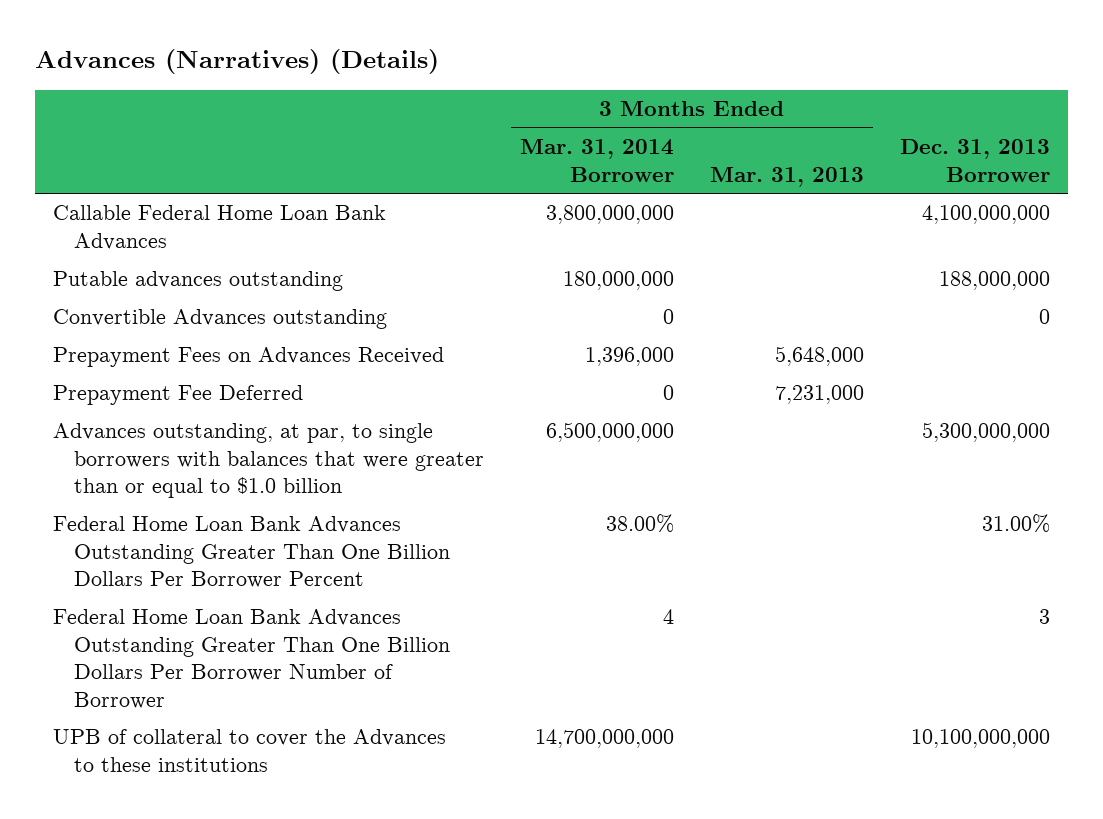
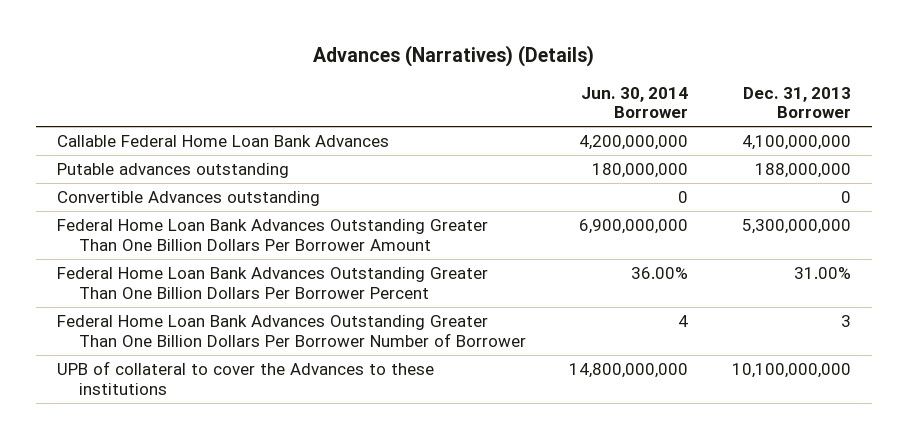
- | 3 Months Ended Mar. 31, 2014 Borrower | 3 Months Ended Mar. 31, 2013 | Dec. 31, 2013 Borrower
+ | Jun. 30, 2014 Borrower | Dec. 31, 2013 Borrower
- Prepayment Fees on Advances Received | 1,396,000 | 5,648,000 |
- Prepayment Fee Deferred | 0 | 7,231,000 |
- Advances outstanding, at par, to single borrowers with balances that were greater than or equal to $1.0 billion | 6,500,000,000 | | 5,300,000,000
+ Federal Home Loan Bank Advances Outstanding Greater Than One Billion Dollars Per Borrower Amount | 6,900,000,000 | 5,300,000,000

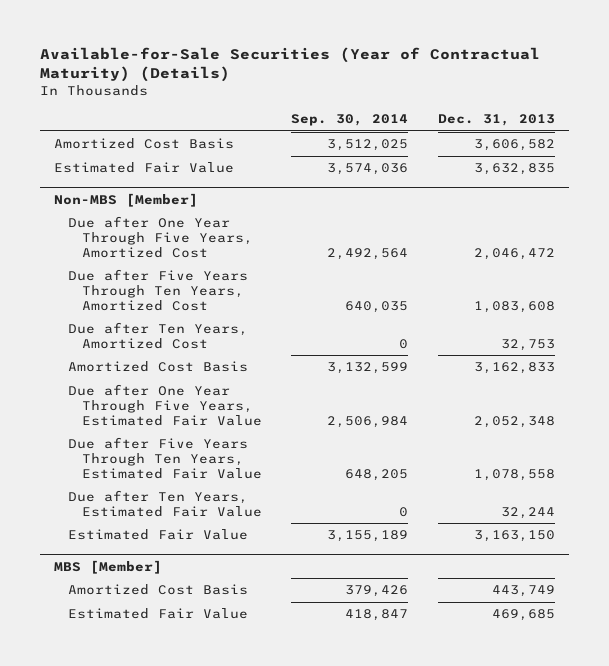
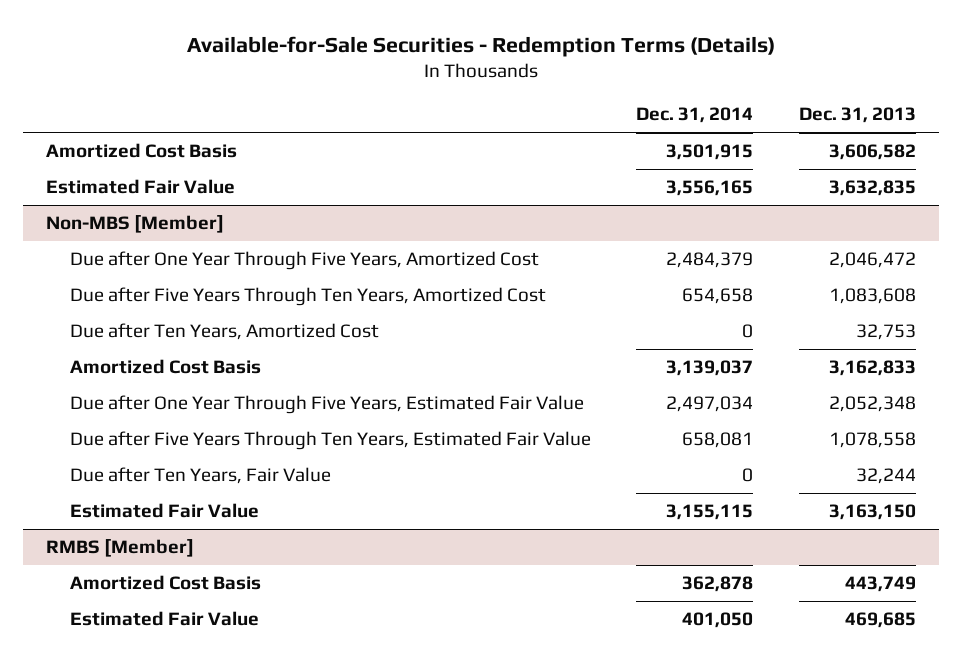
- Available-for-Sale Securities (Year of Contractual Maturity) (Details)
+ Available-for-Sale Securities - Redemption Terms (Details)
- | Sep. 30, 2014 | Dec. 31, 2013
+ | Dec. 31, 2014 | Dec. 31, 2013
@ Non-MBS [Member]
- Due after Ten Years, Estimated Fair Value | 0 | 32,244
+ Due after Ten Years, Fair Value | 0 | 32,244
- MBS [Member]
+ RMBS [Member]

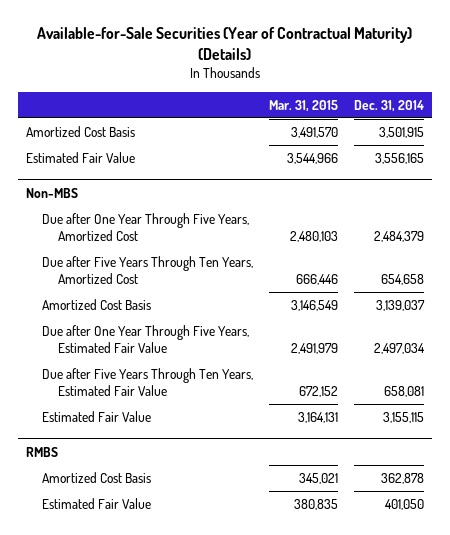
- Available-for-Sale Securities - Redemption Terms (Details)
+ Available-for-Sale Securities (Year of Contractual Maturity) (Details)
- | Dec. 31, 2014 | Dec. 31, 2013
+ | Mar. 31, 2015 | Dec. 31, 2014
- Non-MBS [Member]
+ Non-MBS
- Due after Ten Years, Amortized Cost | 0 | 32,753
- Due after Ten Years, Fair Value | 0 | 32,244
- RMBS [Member]
+ RMBS

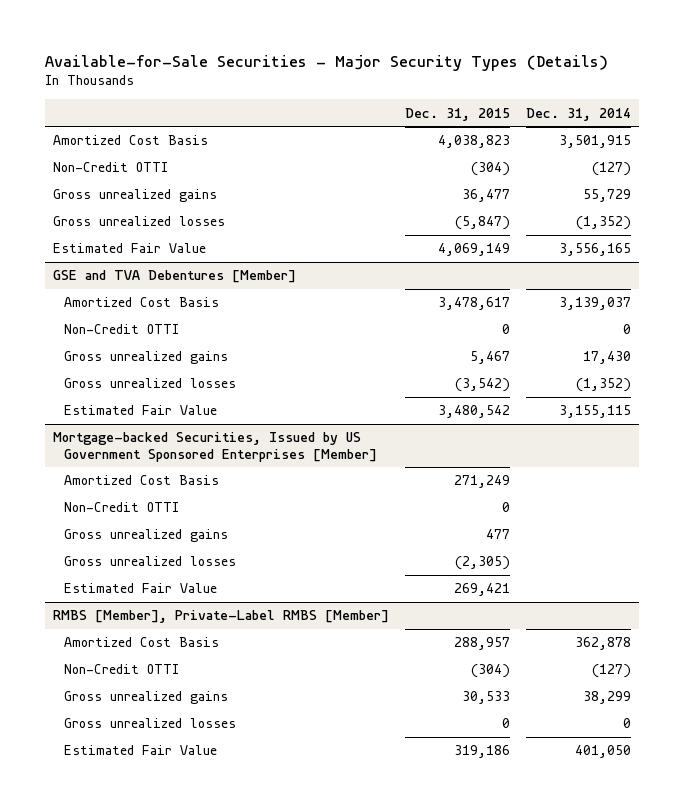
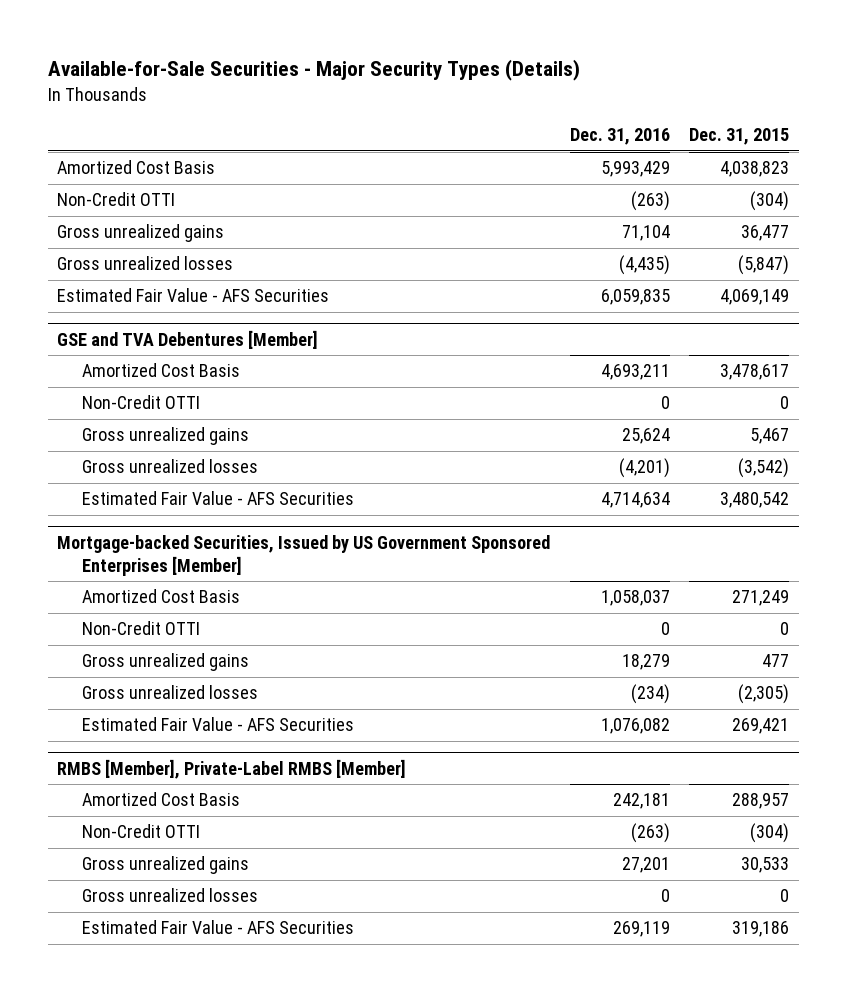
- | Dec. 31, 2015 | Dec. 31, 2014
+ | Dec. 31, 2016 | Dec. 31, 2015
- Estimated Fair Value | 4,069,149 | 3,556,165
+ Estimated Fair Value - AFS Securities | 6,059,835 | 4,069,149
@ GSE and TVA Debentures [Member]
- Estimated Fair Value | 3,480,542 | 3,155,115
+ Estimated Fair Value - AFS Securities | 4,714,634 | 3,480,542
@ Mortgage-backed Securities, Issued by US Government Sponsored Enterprises [Member]
- Estimated Fair Value | 269,421 |
+ Estimated Fair Value - AFS Securities | 1,076,082 | 269,421
@ RMBS [Member], Private-Label RMBS [Member]
- Estimated Fair Value | 319,186 | 401,050
+ Estimated Fair Value - AFS Securities | 269,119 | 319,186

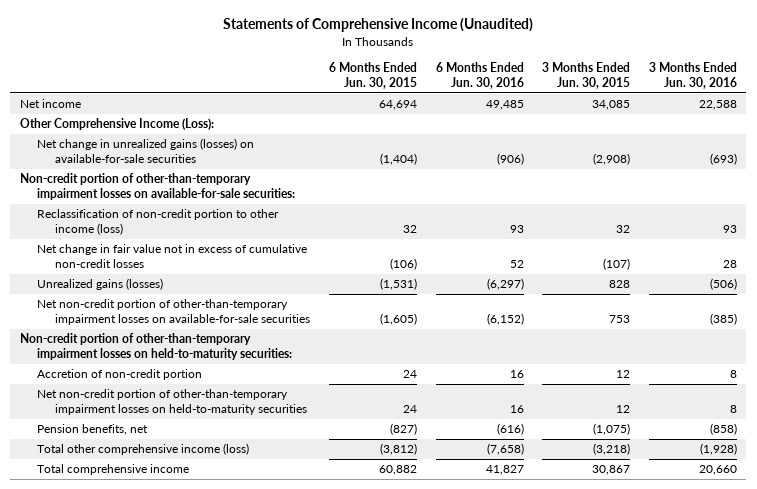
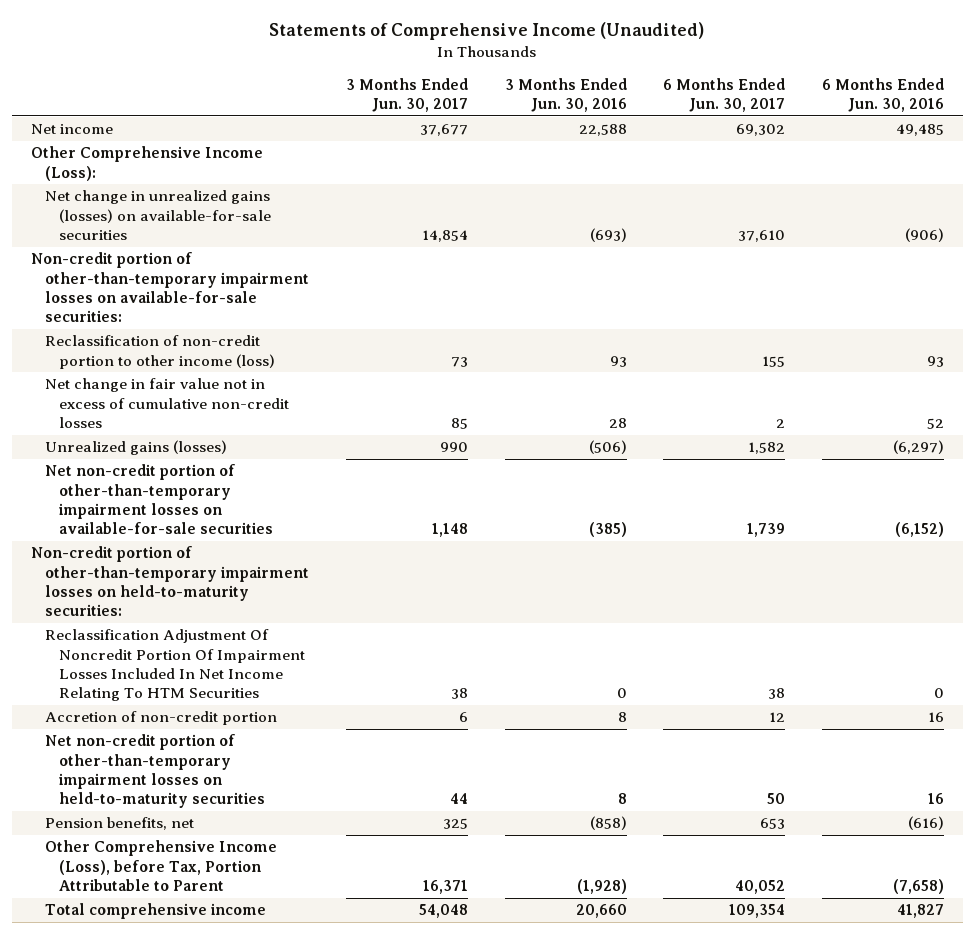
- | 6 Months Ended Jun. 30, 2015 | 6 Months Ended Jun. 30, 2016 | 3 Months Ended Jun. 30, 2015 | 3 Months Ended Jun. 30, 2016
+ | 3 Months Ended Jun. 30, 2017 | 3 Months Ended Jun. 30, 2016 | 6 Months Ended Jun. 30, 2017 | 6 Months Ended Jun. 30, 2016
+ Reclassification Adjustment Of Noncredit Portion Of Impairment Losses Included In Net Income Relating To HTM Securities | 38 | 0 | 38 | 0
- Total other comprehensive income (loss) | (3,812) | (7,658) | (3,218) | (1,928)
+ Other Comprehensive Income (Loss), before Tax, Portion Attributable to Parent | 16,371 | (1,928) | 40,052 | (7,658)

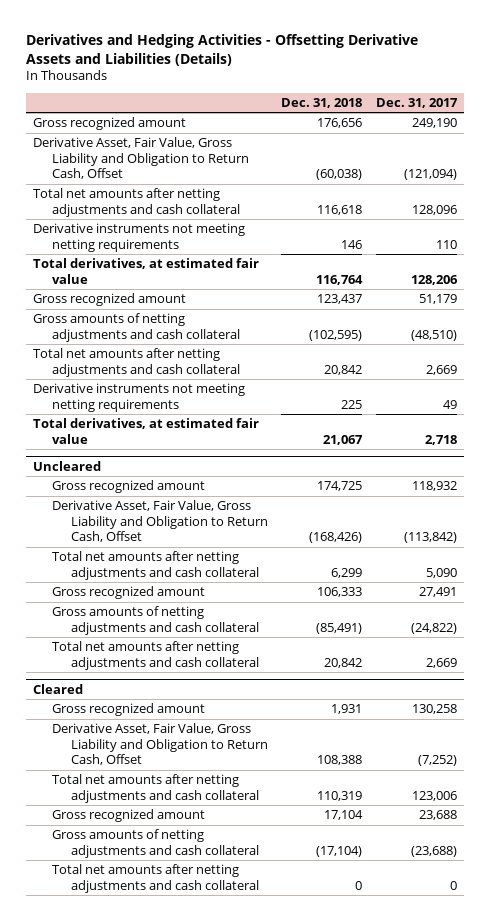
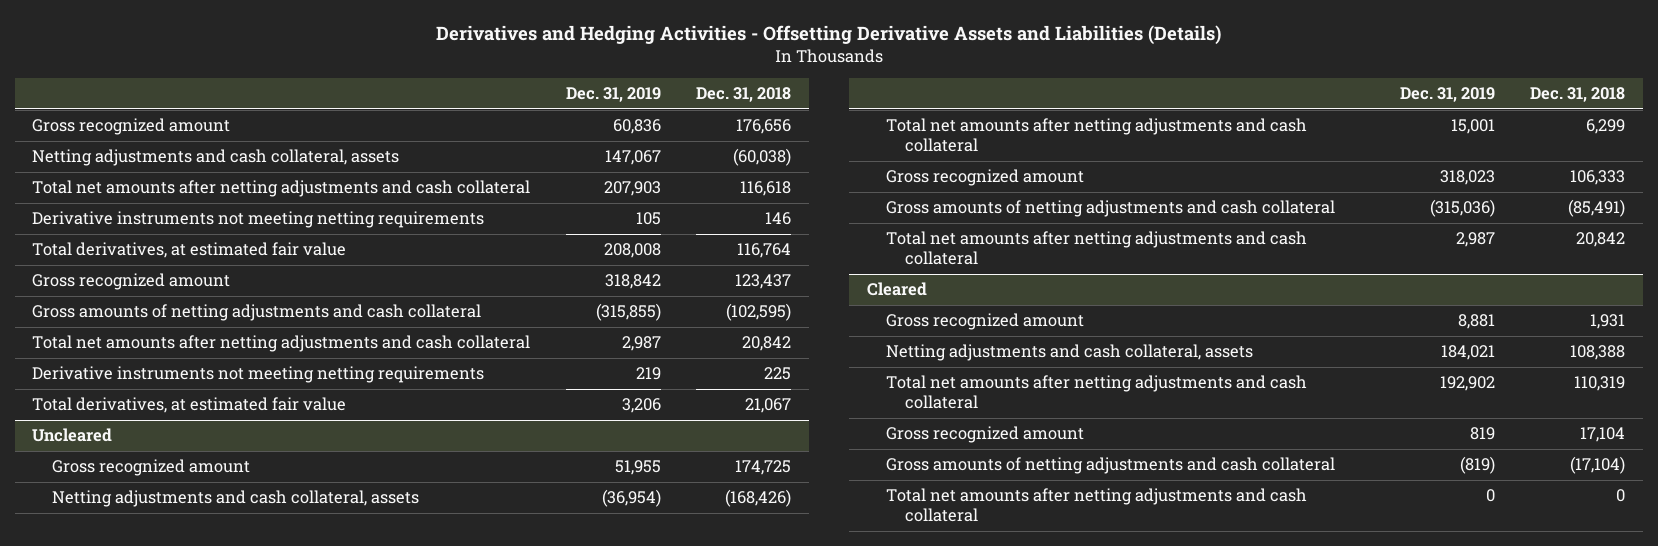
- | Dec. 31, 2018 | Dec. 31, 2017
+ | Dec. 31, 2019 | Dec. 31, 2018
- Derivative Asset, Fair Value, Gross Liability and Obligation to Return Cash, Offset | (60,038) | (121,094)
+ Netting adjustments and cash collateral, assets | 147,067 | (60,038)
@ Uncleared
- Derivative Asset, Fair Value, Gross Liability and Obligation to Return Cash, Offset | (168,426) | (113,842)
+ Netting adjustments and cash collateral, assets | (36,954) | (168,426)
@ Cleared
- Derivative Asset, Fair Value, Gross Liability and Obligation to Return Cash, Offset | 108,388 | (7,252)
+ Netting adjustments and cash collateral, assets | 184,021 | 108,388

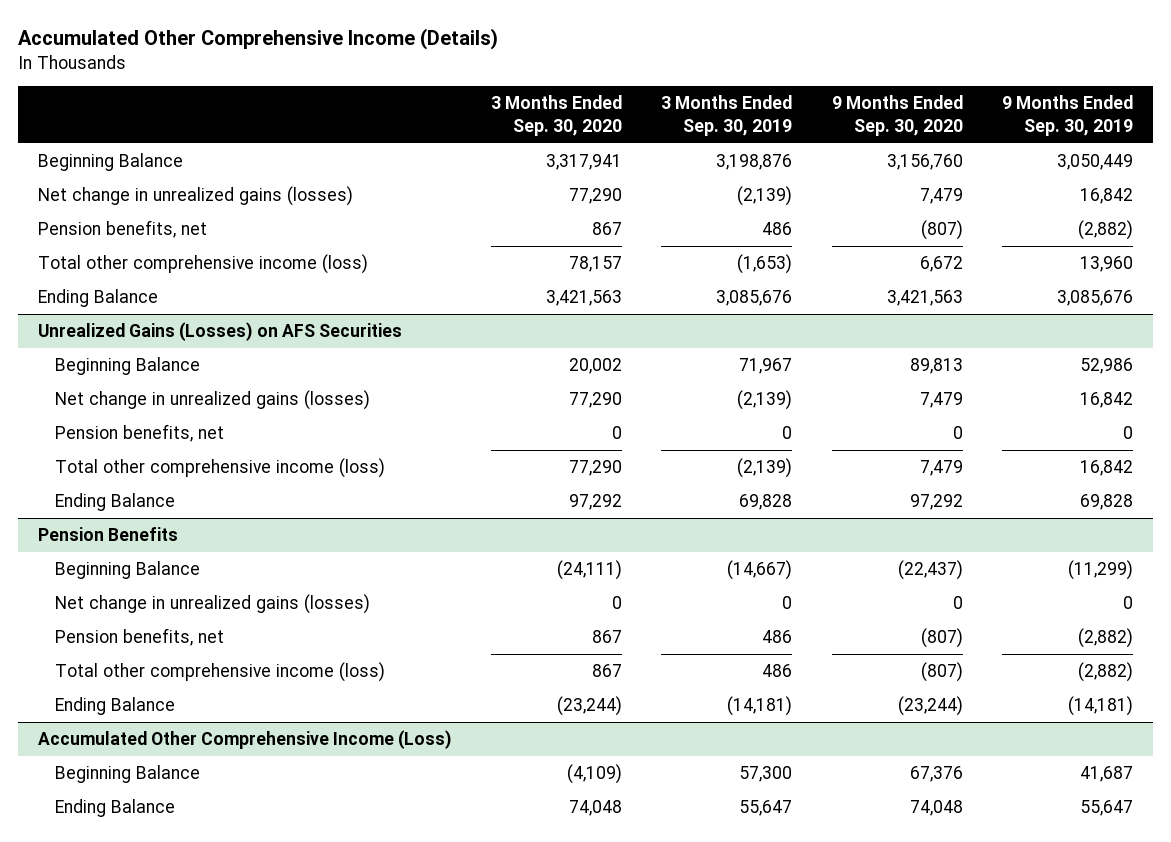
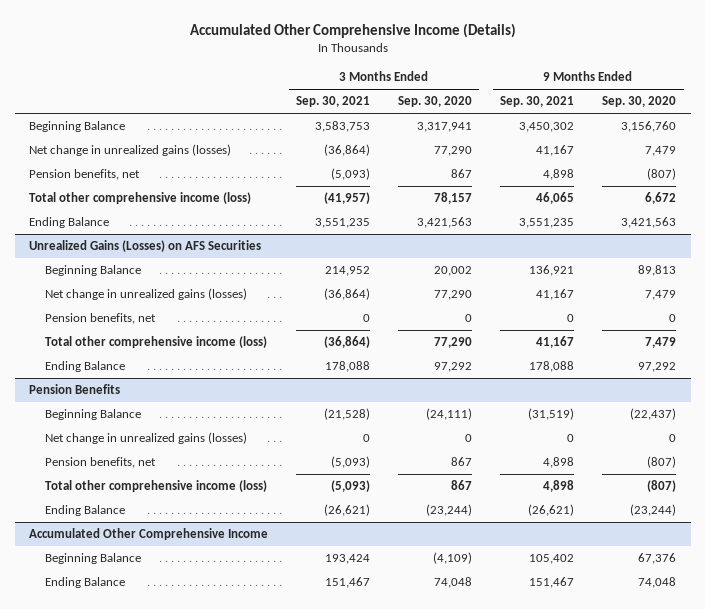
- | 3 Months Ended Sep. 30, 2020 | 3 Months Ended Sep. 30, 2019 | 9 Months Ended Sep. 30, 2020 | 9 Months Ended Sep. 30, 2019
+ | 3 Months Ended Sep. 30, 2021 | 3 Months Ended Sep. 30, 2020 | 9 Months Ended Sep. 30, 2021 | 9 Months Ended Sep. 30, 2020
- Accumulated Other Comprehensive Income (Loss)
+ Accumulated Other Comprehensive Income

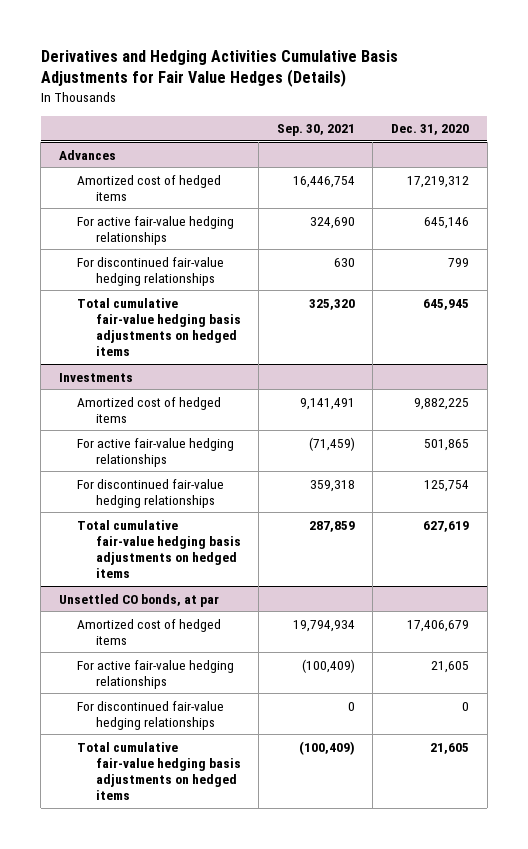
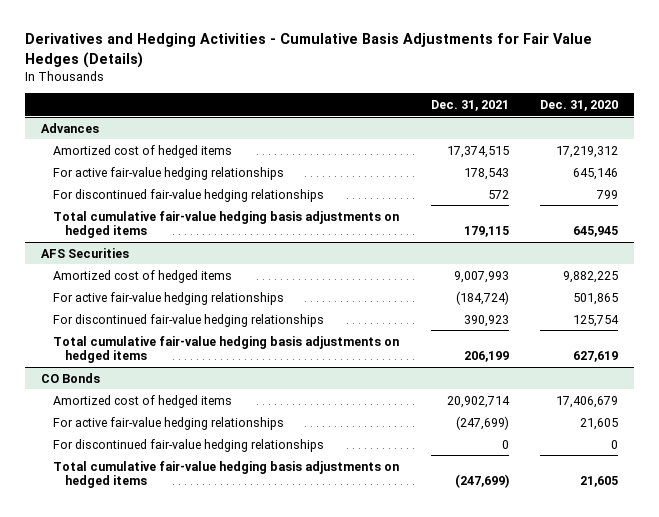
- Derivatives and Hedging Activities Cumulative Basis Adjustments for Fair Value Hedges (Details)
+ Derivatives and Hedging Activities - Cumulative Basis Adjustments for Fair Value Hedges (Details)
- | Sep. 30, 2021 | Dec. 31, 2020
+ | Dec. 31, 2021 | Dec. 31, 2020
- Investments
+ AFS Securities
- Unsettled CO bonds, at par
+ CO Bonds

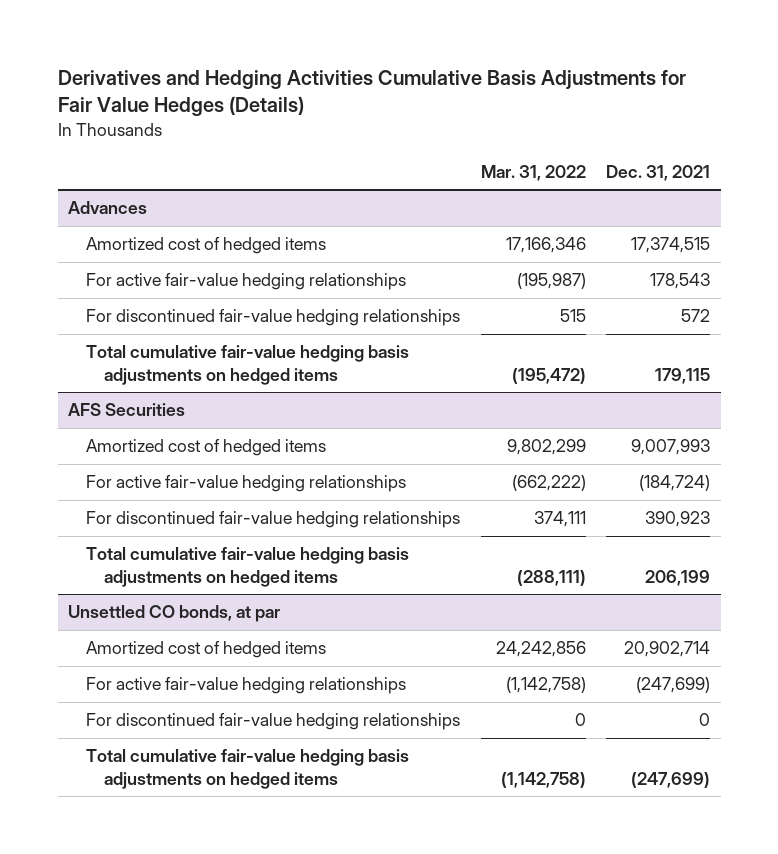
- Derivatives and Hedging Activities - Cumulative Basis Adjustments for Fair Value Hedges (Details)
+ Derivatives and Hedging Activities Cumulative Basis Adjustments for Fair Value Hedges (Details)
- | Dec. 31, 2021 | Dec. 31, 2020
+ | Mar. 31, 2022 | Dec. 31, 2021
- CO Bonds
+ Unsettled CO bonds, at par

